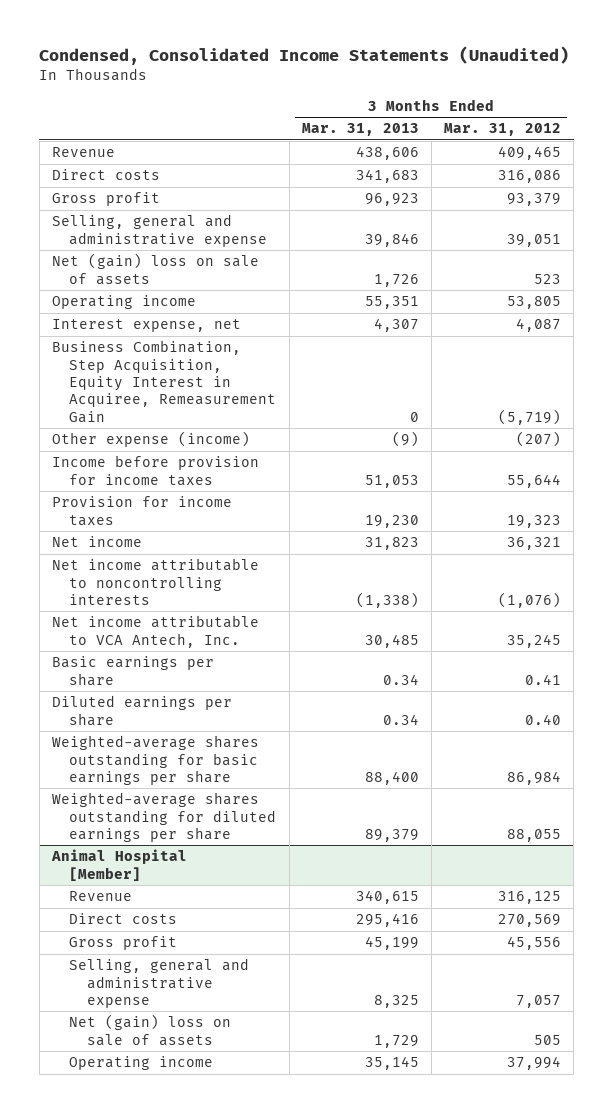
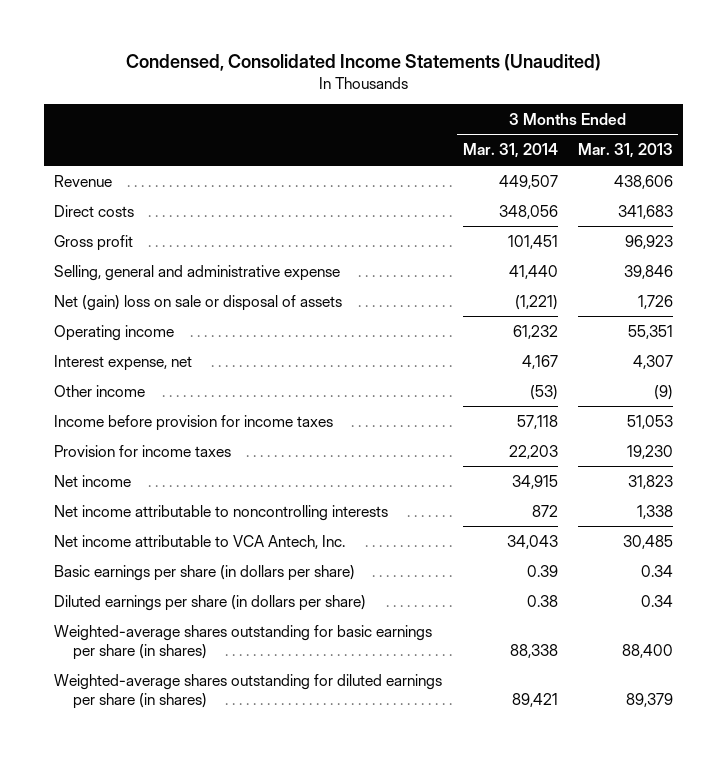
- | 3 Months Ended Mar. 31, 2013 | 3 Months Ended Mar. 31, 2012
+ | 3 Months Ended Mar. 31, 2014 | 3 Months Ended Mar. 31, 2013
- Net (gain) loss on sale of assets | 1,726 | 523
+ Net (gain) loss on sale or disposal of assets | (1,221) | 1,726
- Business Combination, Step Acquisition, Equity Interest in Acquiree, Remeasurement Gain | 0 | (5,719)
- Other expense (income) | (9) | (207)
+ Other income | (53) | (9)
- Net income attributable to noncontrolling interests | (1,338) | (1,076)
+ Net income attributable to noncontrolling interests | 872 | 1,338
- Basic earnings per share | 0.34 | 0.41
- Diluted earnings per share | 0.34 | 0.40
- Weighted-average shares outstanding for basic earnings per share | 88,400 | 86,984
- Weighted-average shares outstanding for diluted earnings per share | 89,379 | 88,055
- Animal Hospital [Member]
- Revenue | 340,615 | 316,125
- Direct costs | 295,416 | 270,569
- Gross profit | 45,199 | 45,556
- Selling, general and administrative expense | 8,325 | 7,057
- Net (gain) loss on sale of assets | 1,729 | 505
- Operating income | 35,145 | 37,994
+ Basic earnings per share (in dollars per share) | 0.39 | 0.34
+ Diluted earnings per share (in dollars per share) | 0.38 | 0.34
+ Weighted-average shares outstanding for basic earnings per share (in shares) | 88,338 | 88,400
+ Weighted-average shares outstanding for diluted earnings per share (in shares) | 89,421 | 89,379

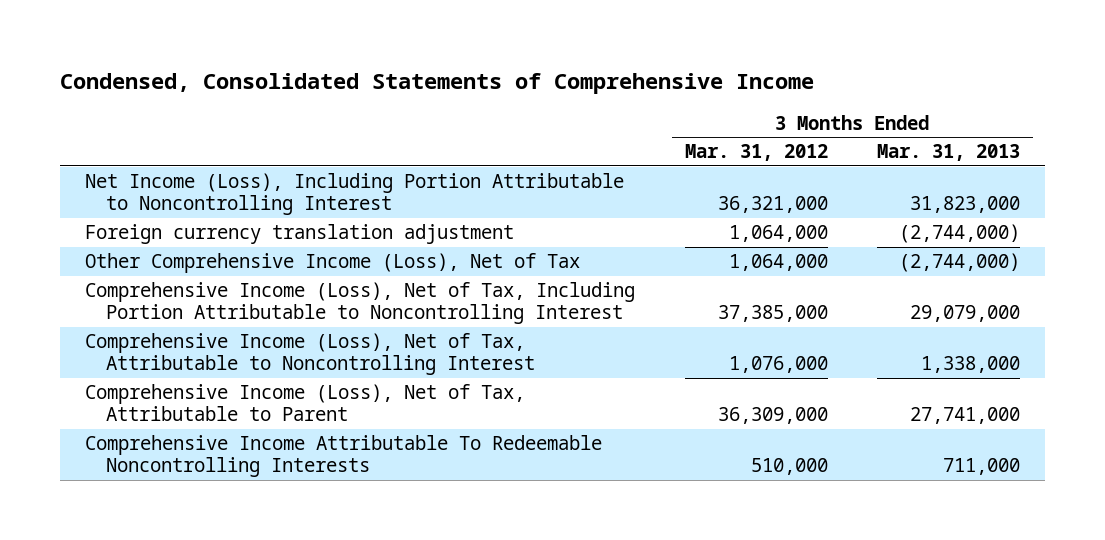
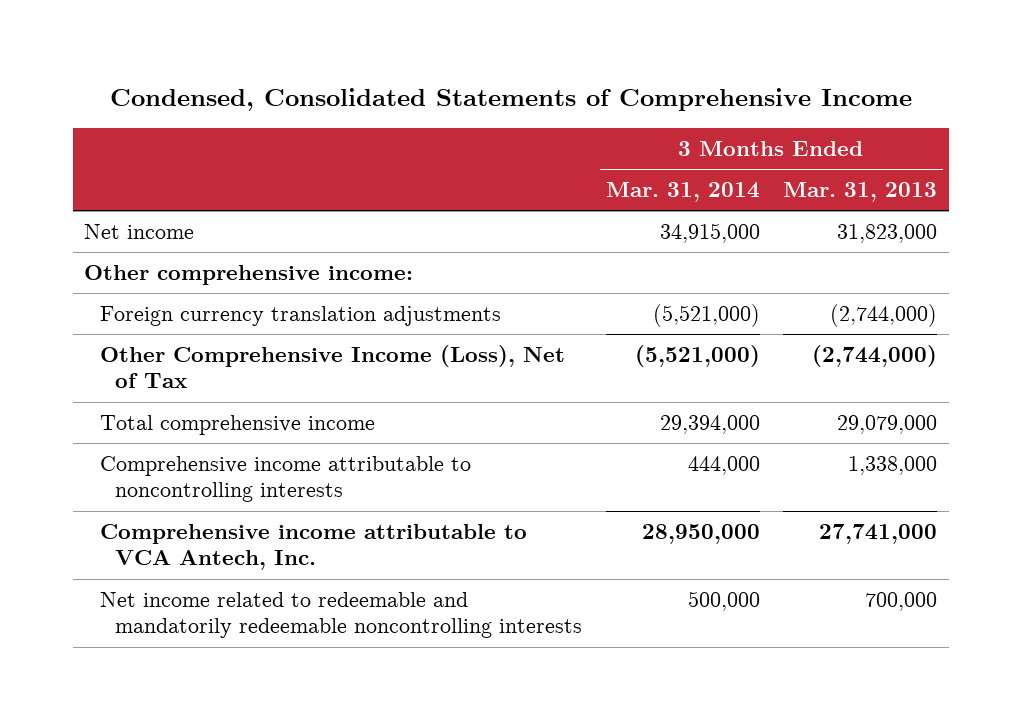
- | 3 Months Ended Mar. 31, 2012 | 3 Months Ended Mar. 31, 2013
+ | 3 Months Ended Mar. 31, 2014 | 3 Months Ended Mar. 31, 2013
- Net Income (Loss), Including Portion Attributable to Noncontrolling Interest | 36,321,000 | 31,823,000
- Foreign currency translation adjustment | 1,064,000 | (2,744,000)
+ Net income | 34,915,000 | 31,823,000
+ Other comprehensive income:
+ Foreign currency translation adjustments | (5,521,000) | (2,744,000)
- Comprehensive Income (Loss), Net of Tax, Including Portion Attributable to Noncontrolling Interest | 37,385,000 | 29,079,000
- Comprehensive Income (Loss), Net of Tax, Attributable to Noncontrolling Interest | 1,076,000 | 1,338,000
- Comprehensive Income (Loss), Net of Tax, Attributable to Parent | 36,309,000 | 27,741,000
- Comprehensive Income Attributable To Redeemable Noncontrolling Interests | 510,000 | 711,000
+ Total comprehensive income | 29,394,000 | 29,079,000
+ Comprehensive income attributable to noncontrolling interests | 444,000 | 1,338,000
+ Comprehensive income attributable to VCA Antech, Inc. | 28,950,000 | 27,741,000
+ Net income related to redeemable and mandatorily redeemable noncontrolling interests | 500,000 | 700,000

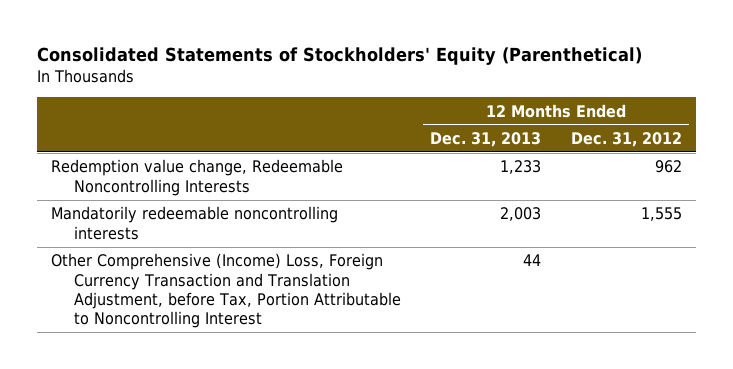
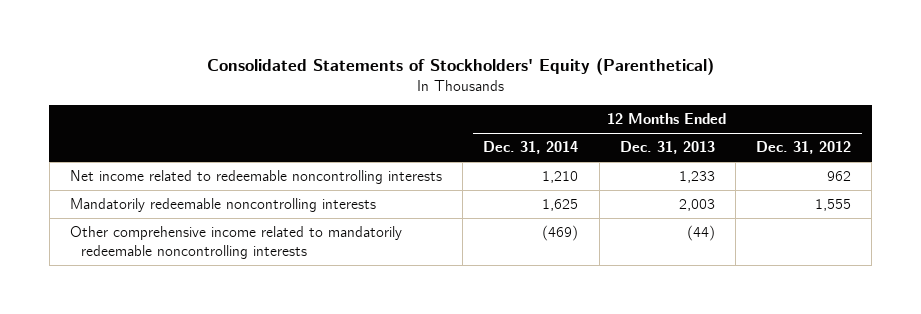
- | 12 Months Ended Dec. 31, 2013 | 12 Months Ended Dec. 31, 2012
+ | 12 Months Ended Dec. 31, 2014 | 12 Months Ended Dec. 31, 2013 | 12 Months Ended Dec. 31, 2012
- Redemption value change, Redeemable Noncontrolling Interests | 1,233 | 962
+ Net income related to redeemable noncontrolling interests | 1,210 | 1,233 | 962
- Other Comprehensive (Income) Loss, Foreign Currency Transaction and Translation Adjustment, before Tax, Portion Attributable to Noncontrolling Interest | 44 |
+ Other comprehensive income related to mandatorily redeemable noncontrolling interests | (469) | (44) |

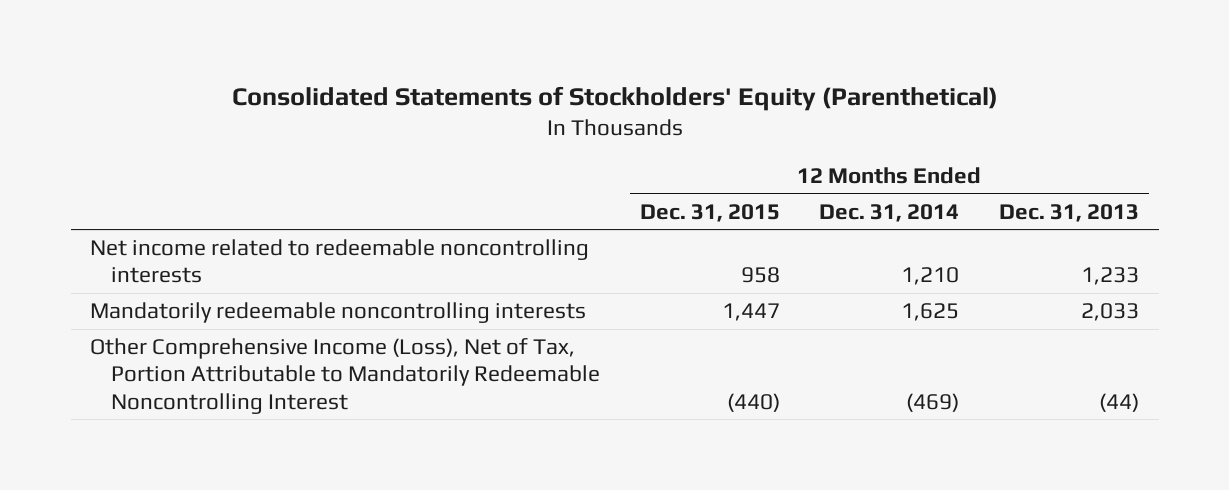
- | 12 Months Ended Dec. 31, 2014 | 12 Months Ended Dec. 31, 2013 | 12 Months Ended Dec. 31, 2012
+ | 12 Months Ended Dec. 31, 2015 | 12 Months Ended Dec. 31, 2014 | 12 Months Ended Dec. 31, 2013
- Mandatorily redeemable noncontrolling interests | 1,625 | 2,003 | 1,555
- Other comprehensive income related to mandatorily redeemable noncontrolling interests | (469) | (44) |
+ Mandatorily redeemable noncontrolling interests | 1,447 | 1,625 | 2,033
+ Other Comprehensive Income (Loss), Net of Tax, Portion Attributable to Mandatorily Redeemable Noncontrolling Interest | (440) | (469) | (44)

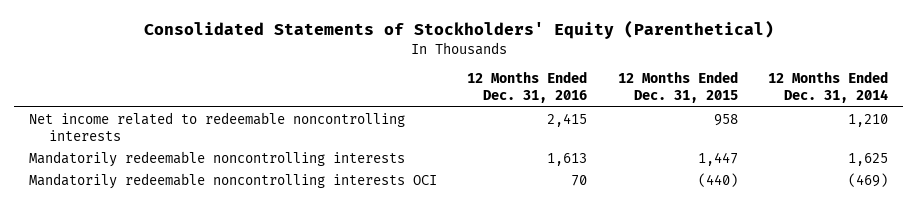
- | 12 Months Ended Dec. 31, 2015 | 12 Months Ended Dec. 31, 2014 | 12 Months Ended Dec. 31, 2013
+ | 12 Months Ended Dec. 31, 2016 | 12 Months Ended Dec. 31, 2015 | 12 Months Ended Dec. 31, 2014
- Other Comprehensive Income (Loss), Net of Tax, Portion Attributable to Mandatorily Redeemable Noncontrolling Interest | (440) | (469) | (44)
+ Mandatorily redeemable noncontrolling interests OCI | 70 | (440) | (469)

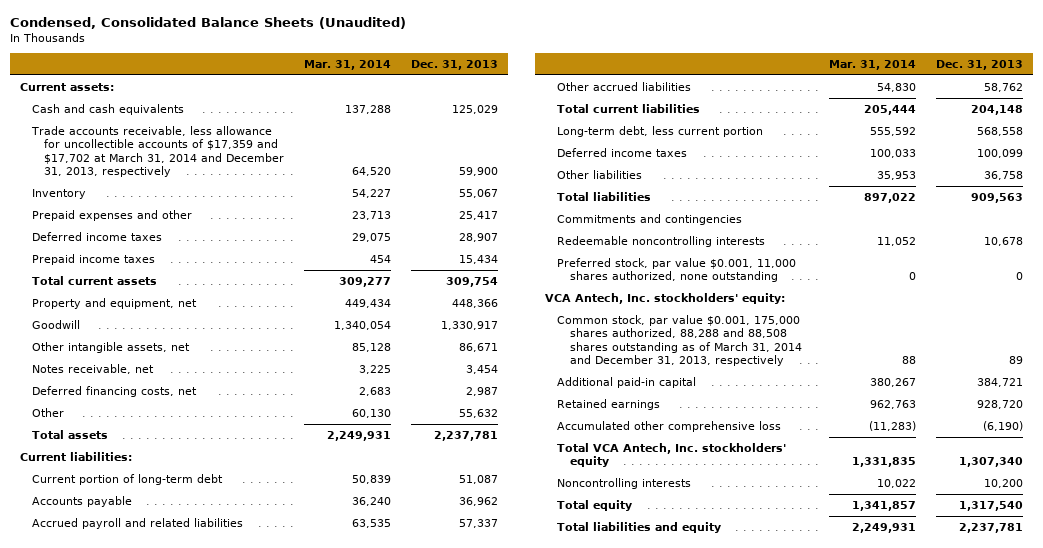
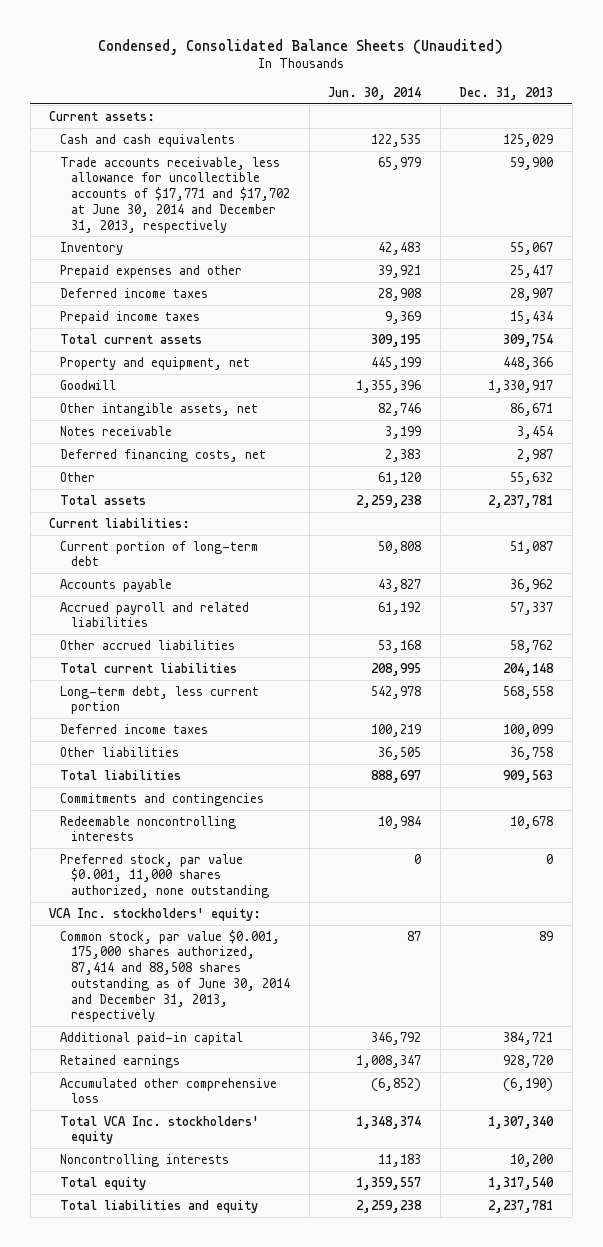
- | Mar. 31, 2014 | Dec. 31, 2013
+ | Jun. 30, 2014 | Dec. 31, 2013
- Trade accounts receivable, less allowance for uncollectible accounts of $17,359 and $17,702 at March 31, 2014 and December 31, 2013, respectively | 64,520 | 59,900
+ Trade accounts receivable, less allowance for uncollectible accounts of $17,771 and $17,702 at June 30, 2014 and December 31, 2013, respectively | 65,979 | 59,900
- Notes receivable, net | 3,225 | 3,454
+ Notes receivable | 3,199 | 3,454
- VCA Antech, Inc. stockholders' equity:
- Common stock, par value $0.001, 175,000 shares authorized, 88,288 and 88,508 shares outstanding as of March 31, 2014 and December 31, 2013, respectively | 88 | 89
+ VCA Inc. stockholders' equity:
+ Common stock, par value $0.001, 175,000 shares authorized, 87,414 and 88,508 shares outstanding as of June 30, 2014 and December 31, 2013, respectively | 87 | 89
- Total VCA Antech, Inc. stockholders' equity | 1,331,835 | 1,307,340
+ Total VCA Inc. stockholders' equity | 1,348,374 | 1,307,340

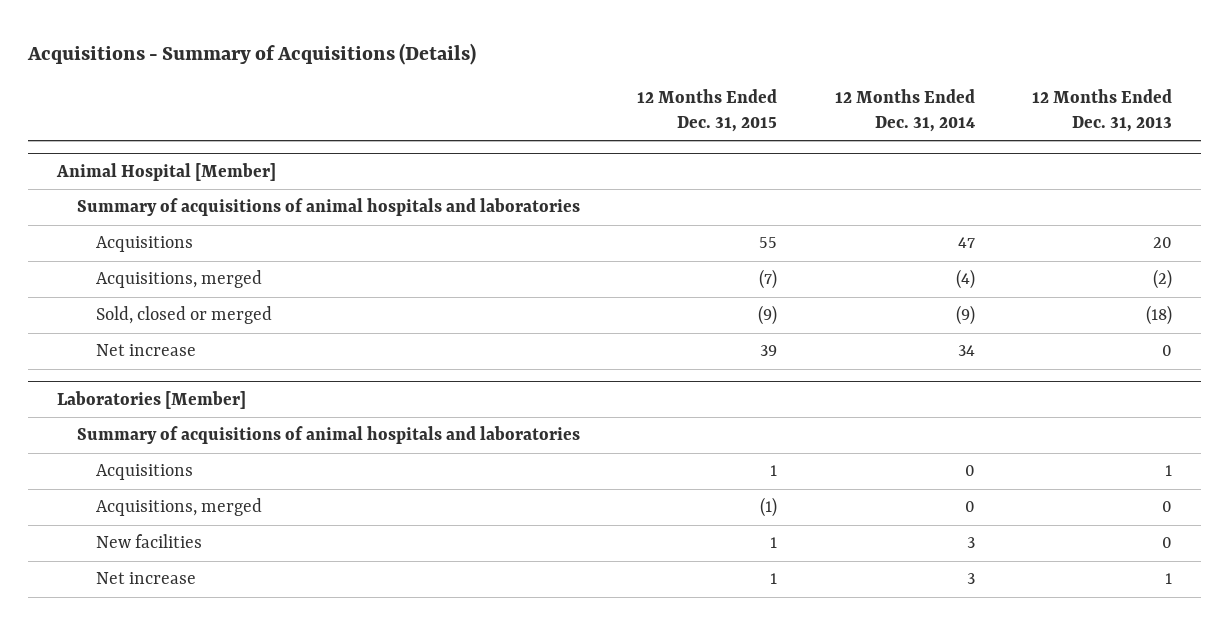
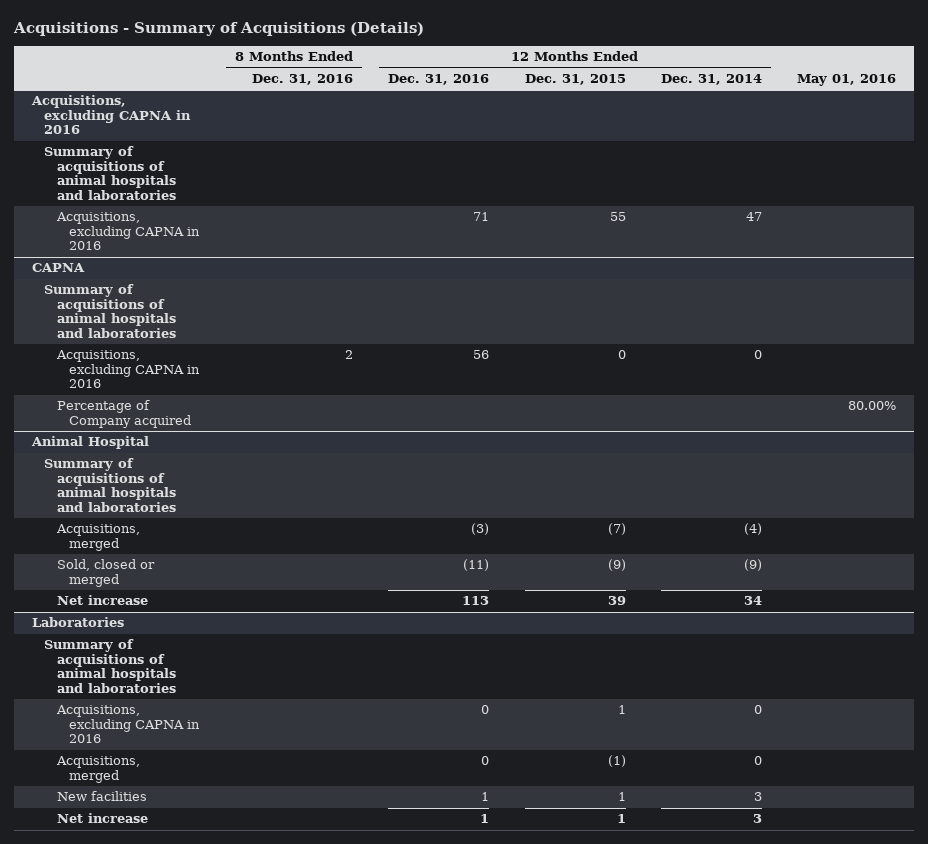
- | 12 Months Ended Dec. 31, 2015 | 12 Months Ended Dec. 31, 2014 | 12 Months Ended Dec. 31, 2013
+ | 8 Months Ended Dec. 31, 2016 | 12 Months Ended Dec. 31, 2016 | 12 Months Ended Dec. 31, 2015 | 12 Months Ended Dec. 31, 2014 | May 01, 2016
- Animal Hospital [Member]
+ Acquisitions, excluding CAPNA in 2016
- Acquisitions | 55 | 47 | 20
+ Acquisitions, excluding CAPNA in 2016 | | 71 | 55 | 47 |
+ CAPNA
+ Summary of acquisitions of animal hospitals and laboratories
+ Acquisitions, excluding CAPNA in 2016 | 2 | 56 | 0 | 0 |
+ Percentage of Company acquired | | | | | 80.00%
+ Animal Hospital
+ Summary of acquisitions of animal hospitals and laboratories
- Laboratories [Member]
+ Laboratories
- Acquisitions | 1 | 0 | 1
+ Acquisitions, excluding CAPNA in 2016 | | 0 | 1 | 0 |

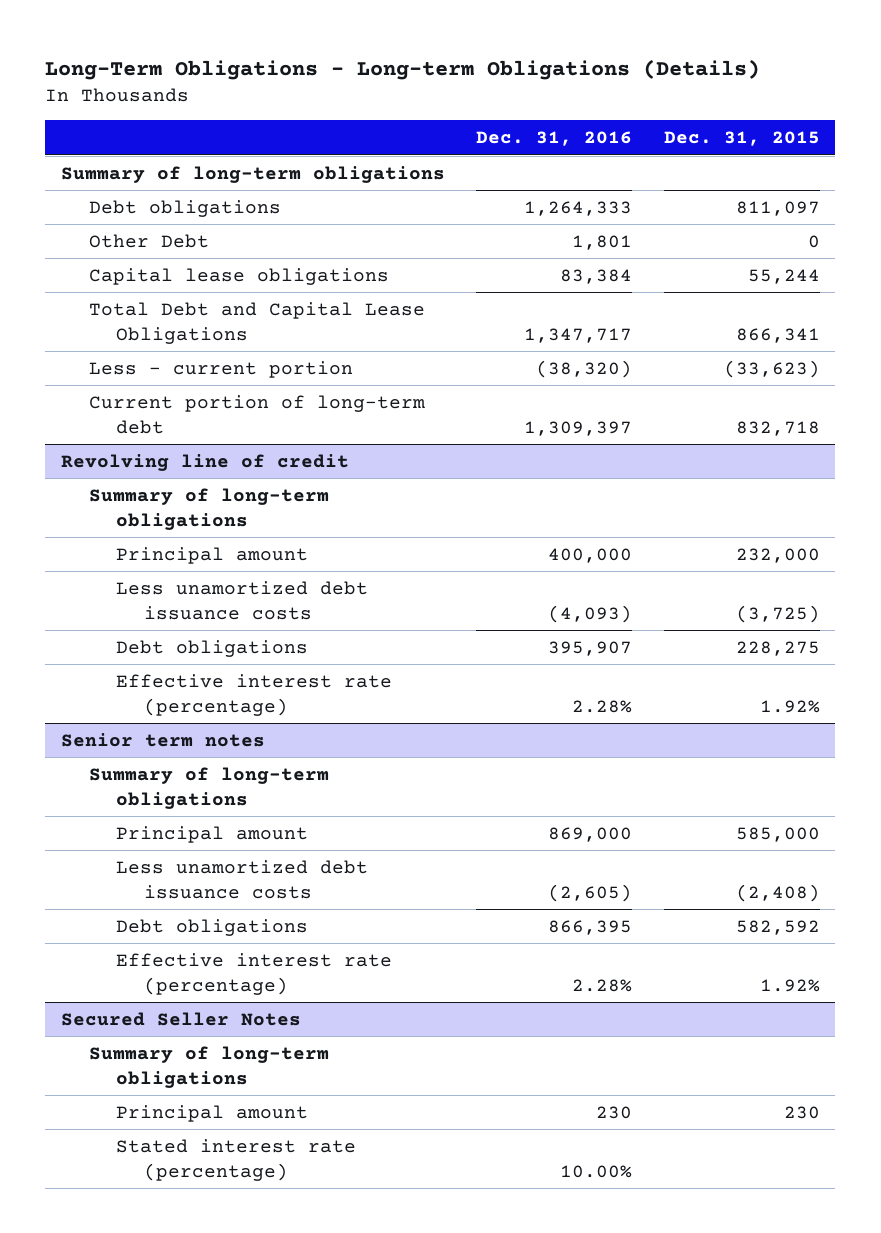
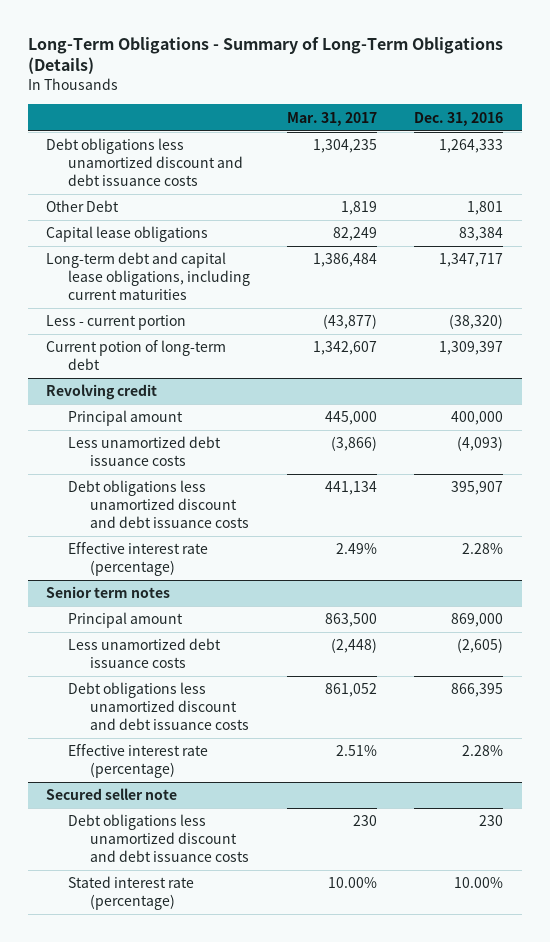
- Long-Term Obligations - Long-term Obligations (Details)
+ Long-Term Obligations - Summary of Long-Term Obligations (Details)
- | Dec. 31, 2016 | Dec. 31, 2015
+ | Mar. 31, 2017 | Dec. 31, 2016
- Summary of long-term obligations
- Debt obligations | 1,264,333 | 811,097
+ Debt obligations less unamortized discount and debt issuance costs | 1,304,235 | 1,264,333
- Total Debt and Capital Lease Obligations | 1,347,717 | 866,341
+ Long-term debt and capital lease obligations, including current maturities | 1,386,484 | 1,347,717
- Current portion of long-term debt | 1,309,397 | 832,718
- Revolving line of credit
- Summary of long-term obligations
+ Current potion of long-term debt | 1,342,607 | 1,309,397
+ Revolving credit
- Debt obligations | 395,907 | 228,275
+ Debt obligations less unamortized discount and debt issuance costs | 441,134 | 395,907
@ Senior term notes
- Summary of long-term obligations
- Debt obligations | 866,395 | 582,592
+ Debt obligations less unamortized discount and debt issuance costs | 861,052 | 866,395
- Secured Seller Notes
- Summary of long-term obligations
- Principal amount | 230 | 230
+ Secured seller note
+ Debt obligations less unamortized discount and debt issuance costs | 230 | 230

